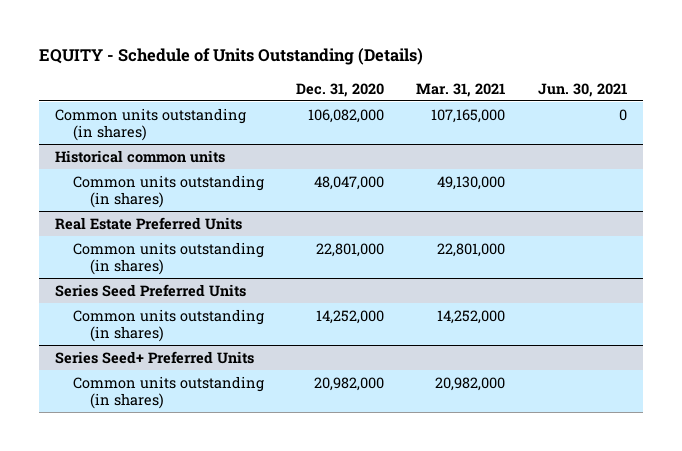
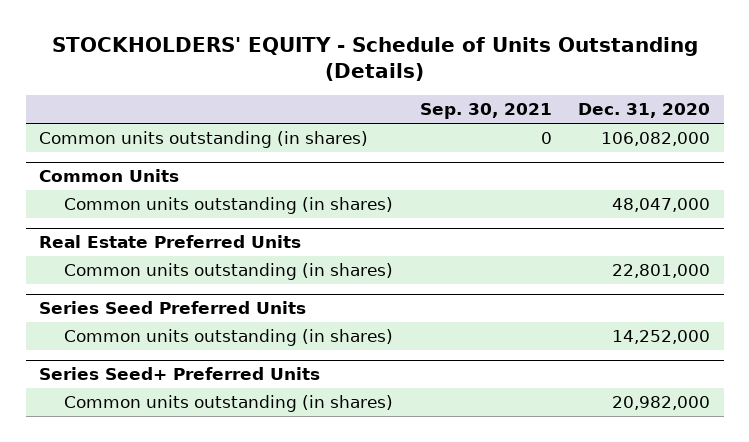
- EQUITY - Schedule of Units Outstanding (Details)
+ STOCKHOLDERS' EQUITY - Schedule of Units Outstanding (Details)
- | Dec. 31, 2020 | Mar. 31, 2021 | Jun. 30, 2021
+ | Sep. 30, 2021 | Dec. 31, 2020
- Historical common units
+ Common Units

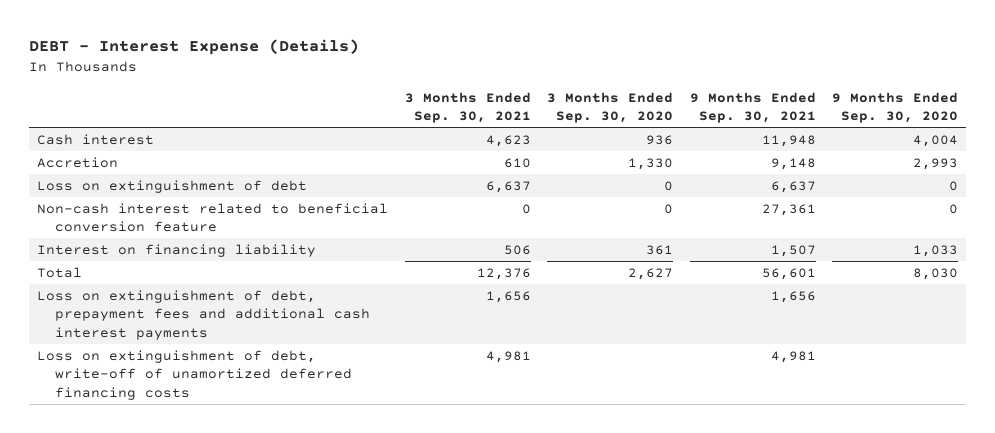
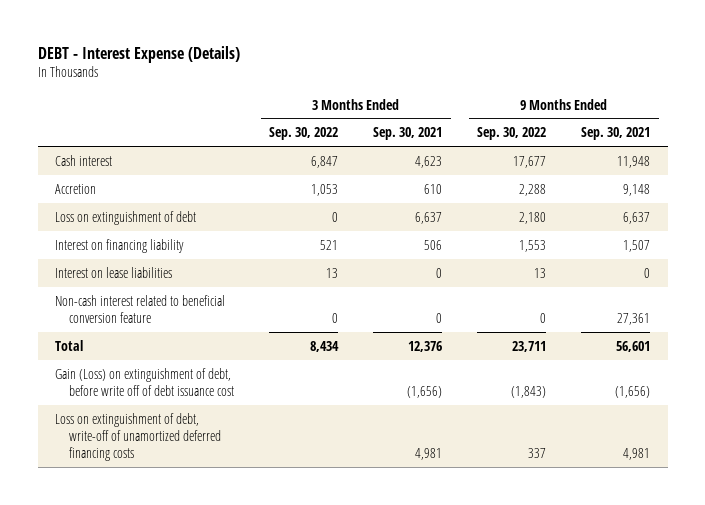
- | 3 Months Ended Sep. 30, 2021 | 3 Months Ended Sep. 30, 2020 | 9 Months Ended Sep. 30, 2021 | 9 Months Ended Sep. 30, 2020
+ | 3 Months Ended Sep. 30, 2022 | 3 Months Ended Sep. 30, 2021 | 9 Months Ended Sep. 30, 2022 | 9 Months Ended Sep. 30, 2021
+ Interest on lease liabilities | 13 | 0 | 13 | 0
moved down: Non-cash interest related to beneficial conversion feature | 0 | 0 | 0 | 27,361
- Loss on extinguishment of debt, prepayment fees and additional cash interest payments | 1,656 | | 1,656 |
+ Gain (Loss) on extinguishment of debt, before write off of debt issuance cost | | (1,656) | (1,843) | (1,656)

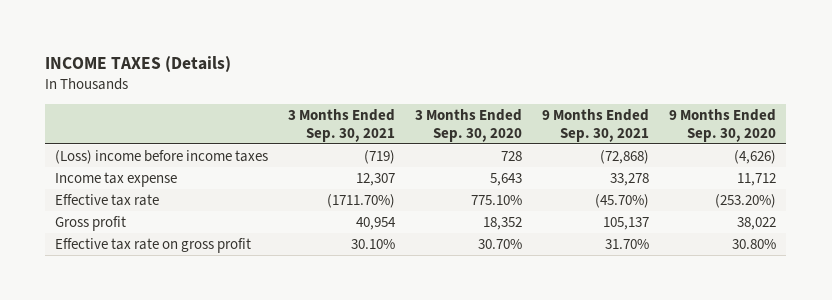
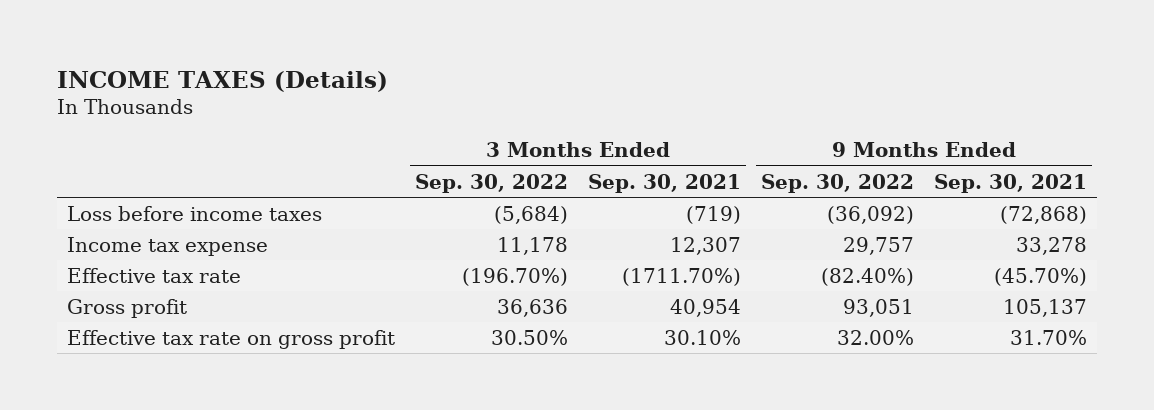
- | 3 Months Ended Sep. 30, 2021 | 3 Months Ended Sep. 30, 2020 | 9 Months Ended Sep. 30, 2021 | 9 Months Ended Sep. 30, 2020
+ | 3 Months Ended Sep. 30, 2022 | 3 Months Ended Sep. 30, 2021 | 9 Months Ended Sep. 30, 2022 | 9 Months Ended Sep. 30, 2021
- (Loss) income before income taxes | (719) | 728 | (72,868) | (4,626)
+ Loss before income taxes | (5,684) | (719) | (36,092) | (72,868)

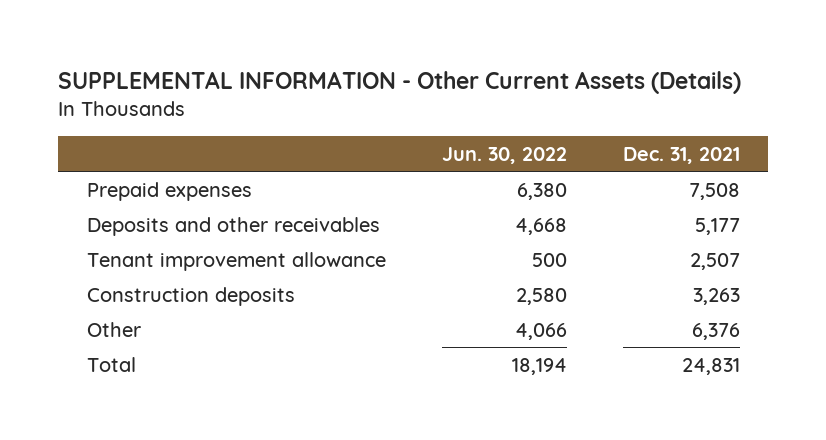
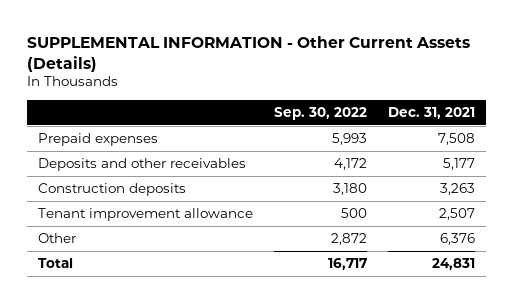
- | Jun. 30, 2022 | Dec. 31, 2021
+ | Sep. 30, 2022 | Dec. 31, 2021
moved down: Tenant improvement allowance | 500 | 2,507

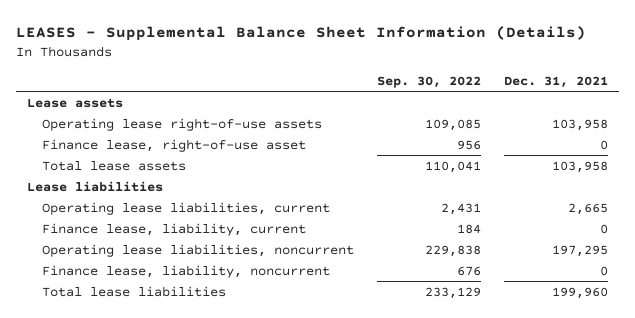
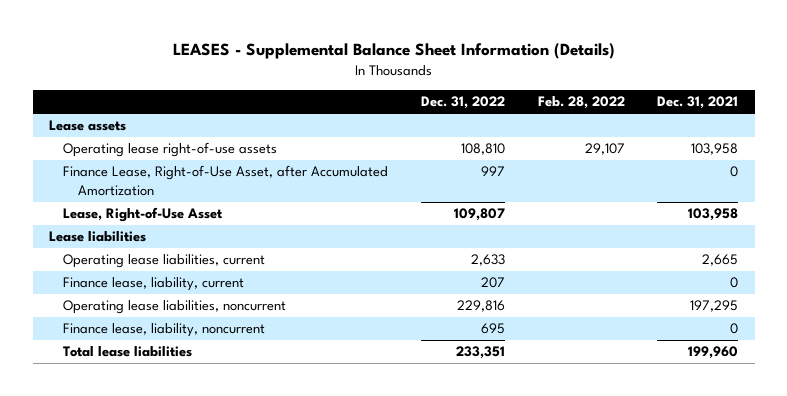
- | Sep. 30, 2022 | Dec. 31, 2021
+ | Dec. 31, 2022 | Feb. 28, 2022 | Dec. 31, 2021
- Finance lease, right-of-use asset | 956 | 0
- Total lease assets | 110,041 | 103,958
+ Finance Lease, Right-of-Use Asset, after Accumulated Amortization | 997 | | 0
+ Lease, Right-of-Use Asset | 109,807 | | 103,958

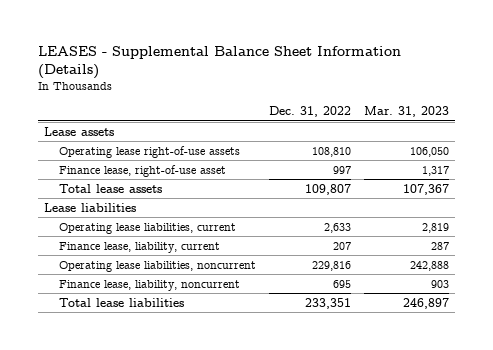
- | Dec. 31, 2022 | Feb. 28, 2022 | Dec. 31, 2021
+ | Dec. 31, 2022 | Mar. 31, 2023
- Finance Lease, Right-of-Use Asset, after Accumulated Amortization | 997 | | 0
- Lease, Right-of-Use Asset | 109,807 | | 103,958
+ Finance lease, right-of-use asset | 997 | 1,317
+ Total lease assets | 109,807 | 107,367

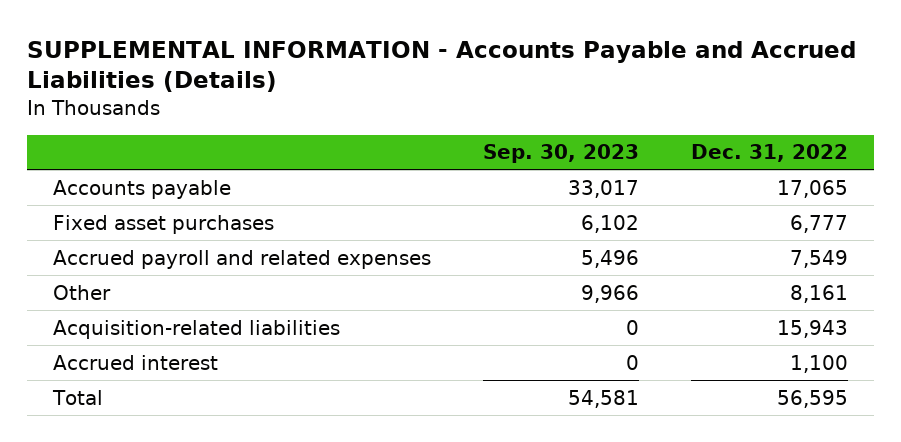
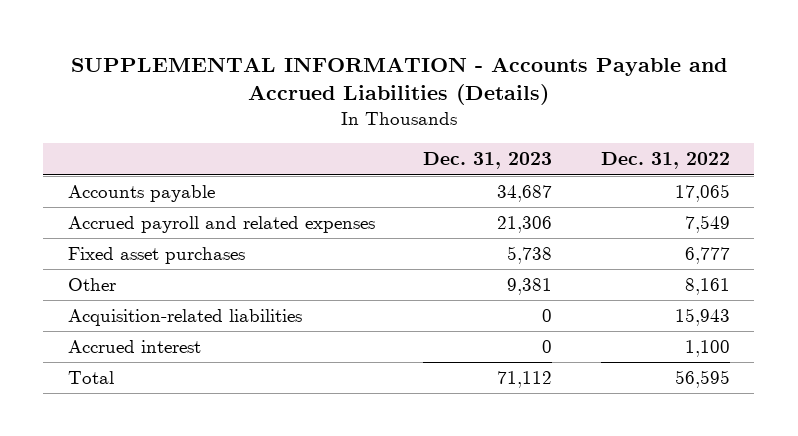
- | Sep. 30, 2023 | Dec. 31, 2022
+ | Dec. 31, 2023 | Dec. 31, 2022
moved down: Fixed asset purchases | 5,738 | 6,777

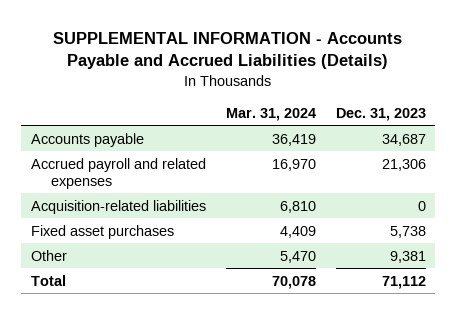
- | Dec. 31, 2023 | Dec. 31, 2022
+ | Mar. 31, 2024 | Dec. 31, 2023
moved up: Acquisition-related liabilities | 6,810 | 0
- Accrued interest | 0 | 1,100

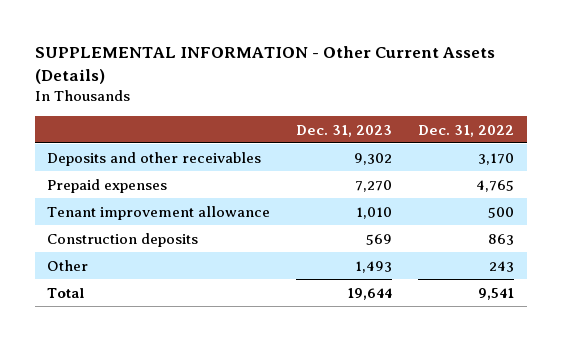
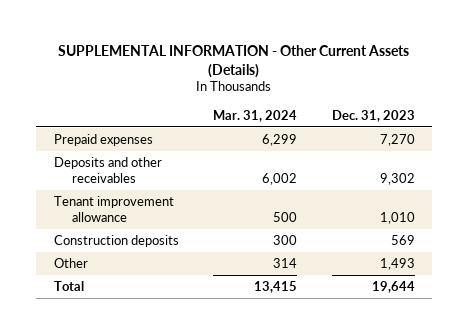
- | Dec. 31, 2023 | Dec. 31, 2022
+ | Mar. 31, 2024 | Dec. 31, 2023
moved down: Deposits and other receivables | 6,002 | 9,302

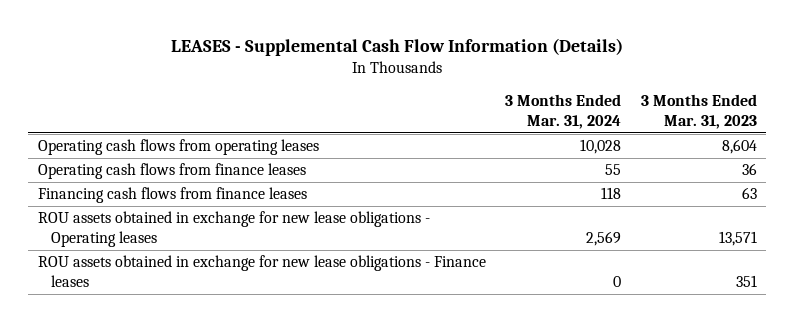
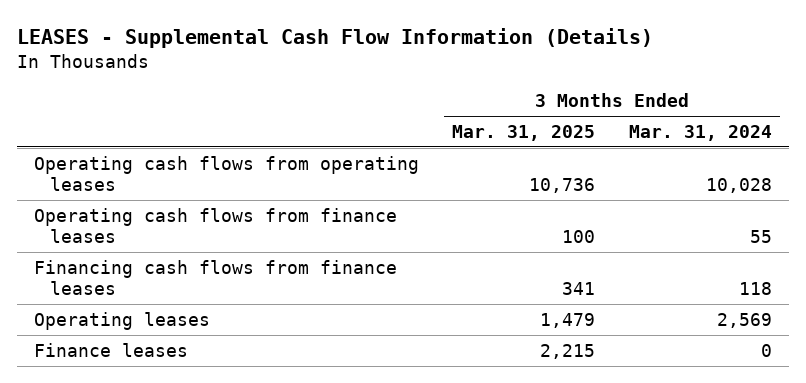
- | 3 Months Ended Mar. 31, 2024 | 3 Months Ended Mar. 31, 2023
+ | 3 Months Ended Mar. 31, 2025 | 3 Months Ended Mar. 31, 2024
- ROU assets obtained in exchange for new lease obligations - Operating leases | 2,569 | 13,571
- ROU assets obtained in exchange for new lease obligations - Finance leases | 0 | 351
+ Operating leases | 1,479 | 2,569
+ Finance leases | 2,215 | 0

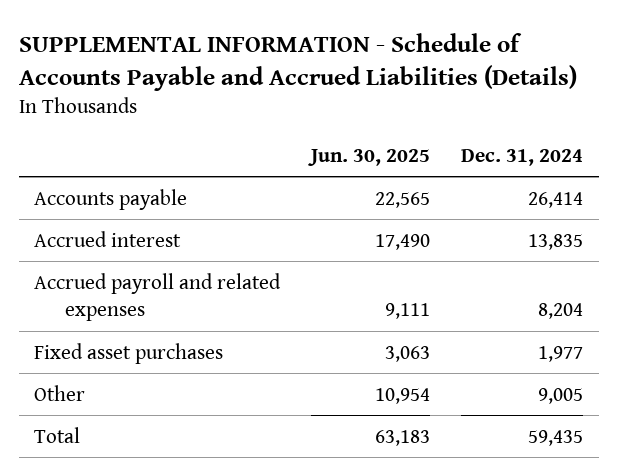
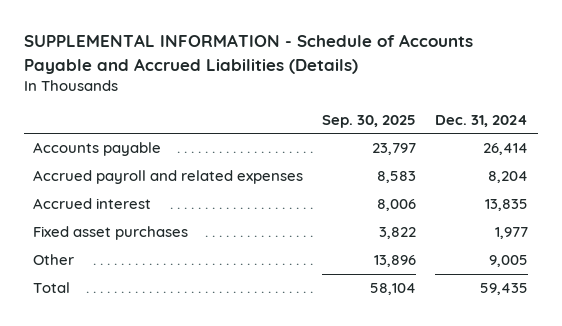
- | Jun. 30, 2025 | Dec. 31, 2024
+ | Sep. 30, 2025 | Dec. 31, 2024
moved down: Accrued interest | 8,006 | 13,835

